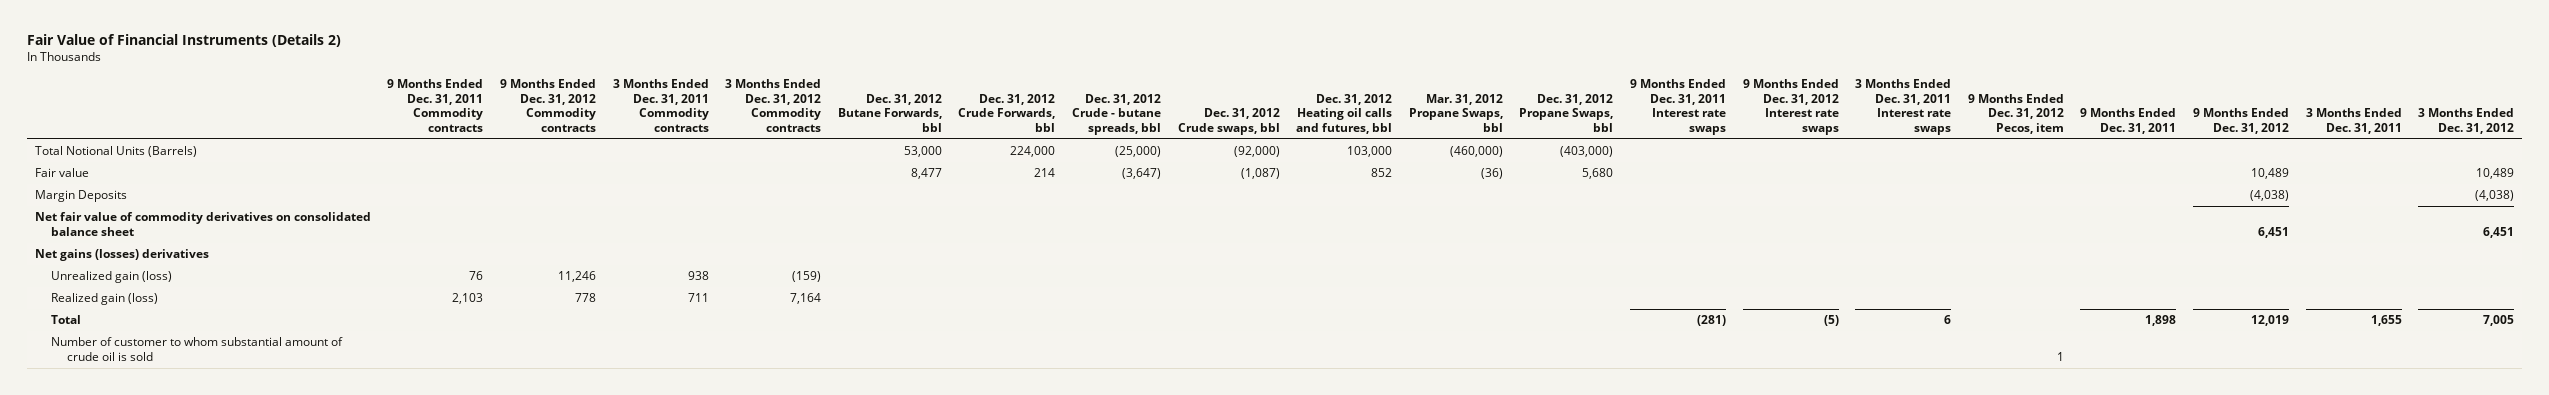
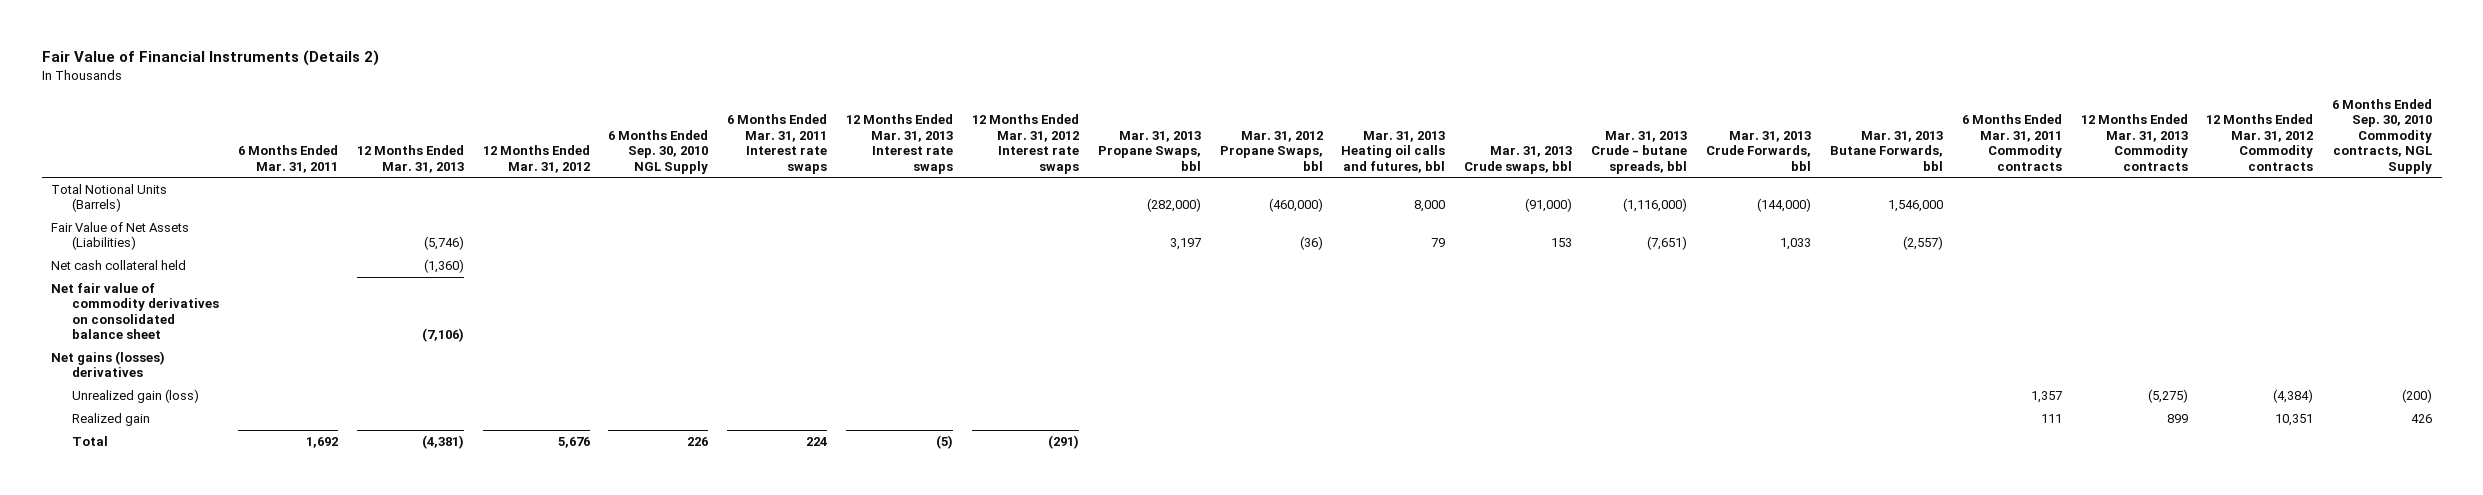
- | 9 Months Ended Dec. 31, 2011 Commodity contracts | 9 Months Ended Dec. 31, 2012 Commodity contracts | 3 Months Ended Dec. 31, 2011 Commodity contracts | 3 Months Ended Dec. 31, 2012 Commodity contracts | Dec. 31, 2012 Butane Forwards, bbl | Dec. 31, 2012 Crude Forwards, bbl | Dec. 31, 2012 Crude - butane spreads, bbl | Dec. 31, 2012 Crude swaps, bbl | Dec. 31, 2012 Heating oil calls and futures, bbl | Mar. 31, 2012 Propane Swaps, bbl | Dec. 31, 2012 Propane Swaps, bbl | 9 Months Ended Dec. 31, 2011 Interest rate swaps | 9 Months Ended Dec. 31, 2012 Interest rate swaps | 3 Months Ended Dec. 31, 2011 Interest rate swaps | 9 Months Ended Dec. 31, 2012 Pecos, item | 9 Months Ended Dec. 31, 2011 | 9 Months Ended Dec. 31, 2012 | 3 Months Ended Dec. 31, 2011 | 3 Months Ended Dec. 31, 2012
+ | 6 Months Ended Mar. 31, 2011 | 12 Months Ended Mar. 31, 2013 | 12 Months Ended Mar. 31, 2012 | 6 Months Ended Sep. 30, 2010 NGL Supply | 6 Months Ended Mar. 31, 2011 Interest rate swaps | 12 Months Ended Mar. 31, 2013 Interest rate swaps | 12 Months Ended Mar. 31, 2012 Interest rate swaps | Mar. 31, 2013 Propane Swaps, bbl | Mar. 31, 2012 Propane Swaps, bbl | Mar. 31, 2013 Heating oil calls and futures, bbl | Mar. 31, 2013 Crude swaps, bbl | Mar. 31, 2013 Crude - butane spreads, bbl | Mar. 31, 2013 Crude Forwards, bbl | Mar. 31, 2013 Butane Forwards, bbl | 6 Months Ended Mar. 31, 2011 Commodity contracts | 12 Months Ended Mar. 31, 2013 Commodity contracts | 12 Months Ended Mar. 31, 2012 Commodity contracts | 6 Months Ended Sep. 30, 2010 Commodity contracts, NGL Supply
- Fair value | | | | | 8,477 | 214 | (3,647) | (1,087) | 852 | (36) | 5,680 | | | | | | 10,489 | | 10,489
- Margin Deposits | | | | | | | | | | | | | | | | | (4,038) | | (4,038)
+ Fair Value of Net Assets (Liabilities) | | (5,746) | | | | | | 3,197 | (36) | 79 | 153 | (7,651) | 1,033 | (2,557) | | | |
+ Net cash collateral held | | (1,360) | | | | | | | | | | | | | | | |
- Realized gain (loss) | 2,103 | 778 | 711 | 7,164 | | | | | | | | | | | | | | |
+ Realized gain | | | | | | | | | | | | | | | 111 | 899 | 10,351 | 426
- Number of customer to whom substantial amount of crude oil is sold | | | | | | | | | | | | | | | 1 | | | |

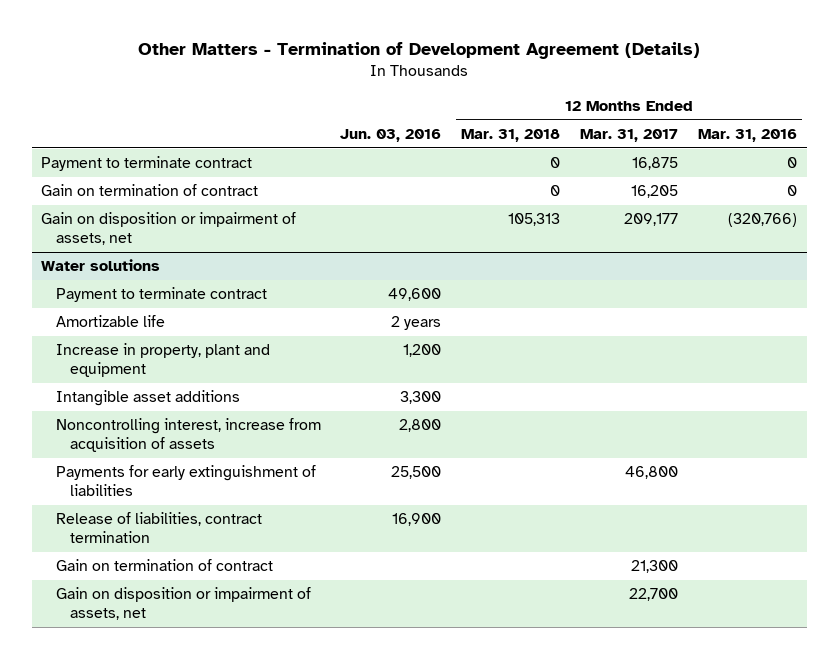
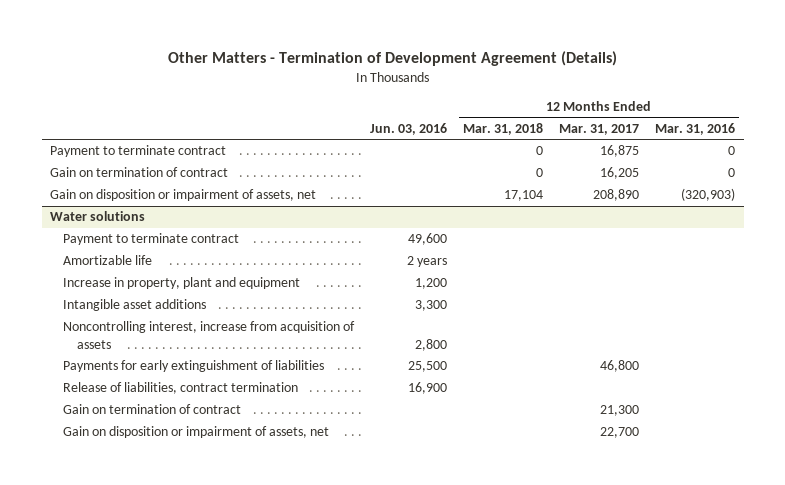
- Gain on disposition or impairment of assets, net | | 105,313 | 209,177 | (320,766)
+ Gain on disposition or impairment of assets, net | | 17,104 | 208,890 | (320,903)

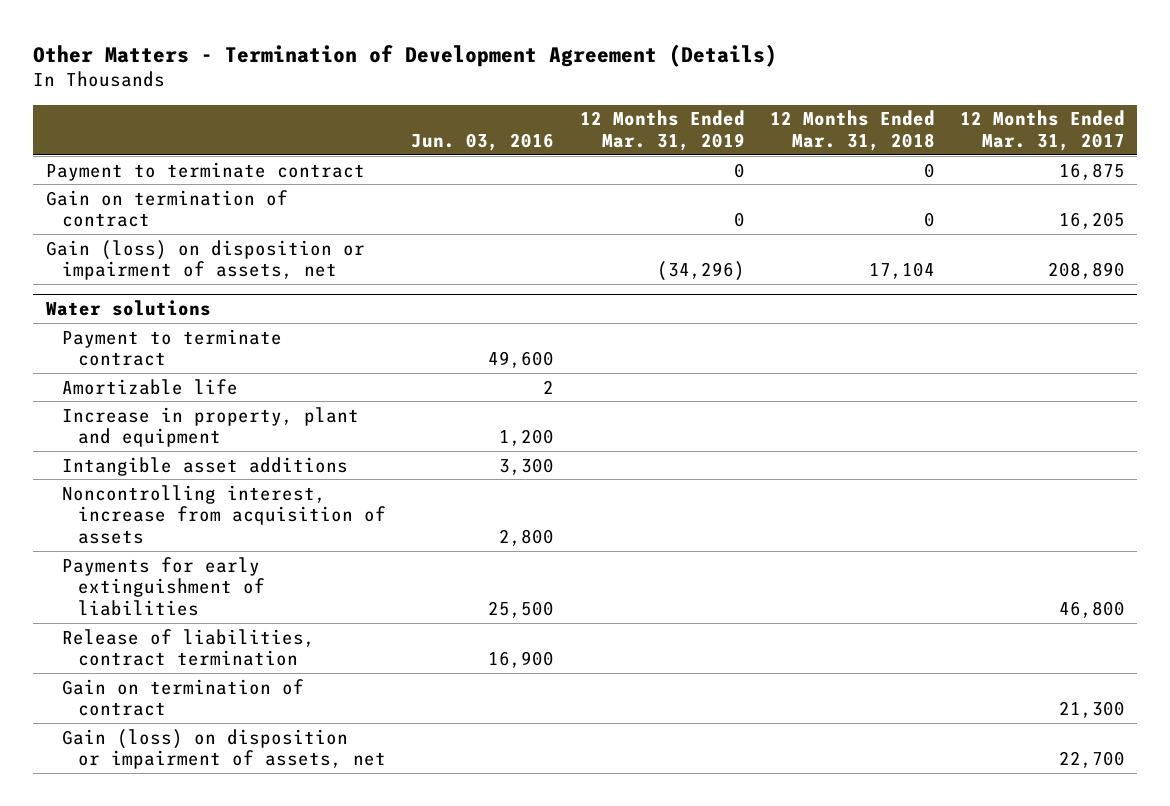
- | Jun. 03, 2016 | 12 Months Ended Mar. 31, 2018 | 12 Months Ended Mar. 31, 2017 | 12 Months Ended Mar. 31, 2016
+ | Jun. 03, 2016 | 12 Months Ended Mar. 31, 2019 | 12 Months Ended Mar. 31, 2018 | 12 Months Ended Mar. 31, 2017
- Gain on disposition or impairment of assets, net | | 17,104 | 208,890 | (320,903)
+ Gain (loss) on disposition or impairment of assets, net | | (34,296) | 17,104 | 208,890
@ Water solutions
- Amortizable life | 2 years | | |
+ Amortizable life | 2 | | |
- Gain on disposition or impairment of assets, net | | | 22,700 |
+ Gain (loss) on disposition or impairment of assets, net | | | | 22,700

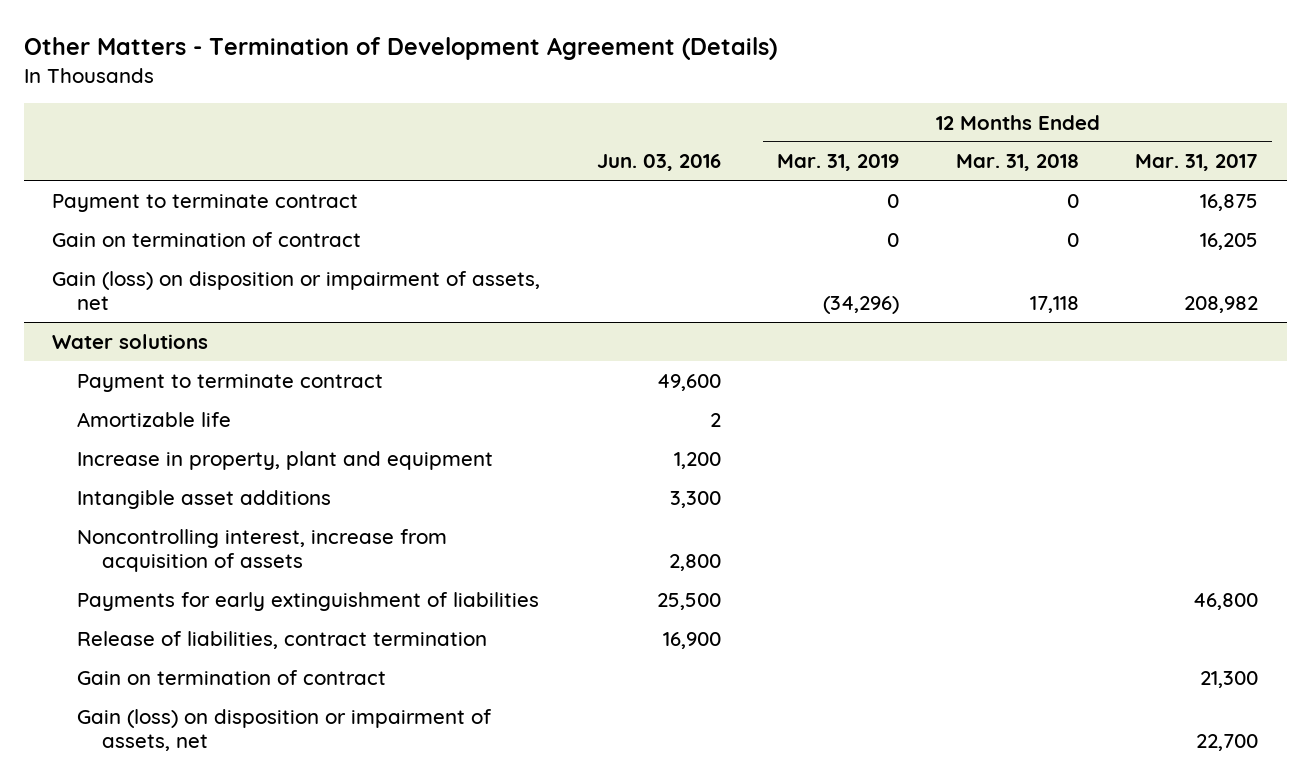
- Gain (loss) on disposition or impairment of assets, net | | (34,296) | 17,104 | 208,890
+ Gain (loss) on disposition or impairment of assets, net | | (34,296) | 17,118 | 208,982

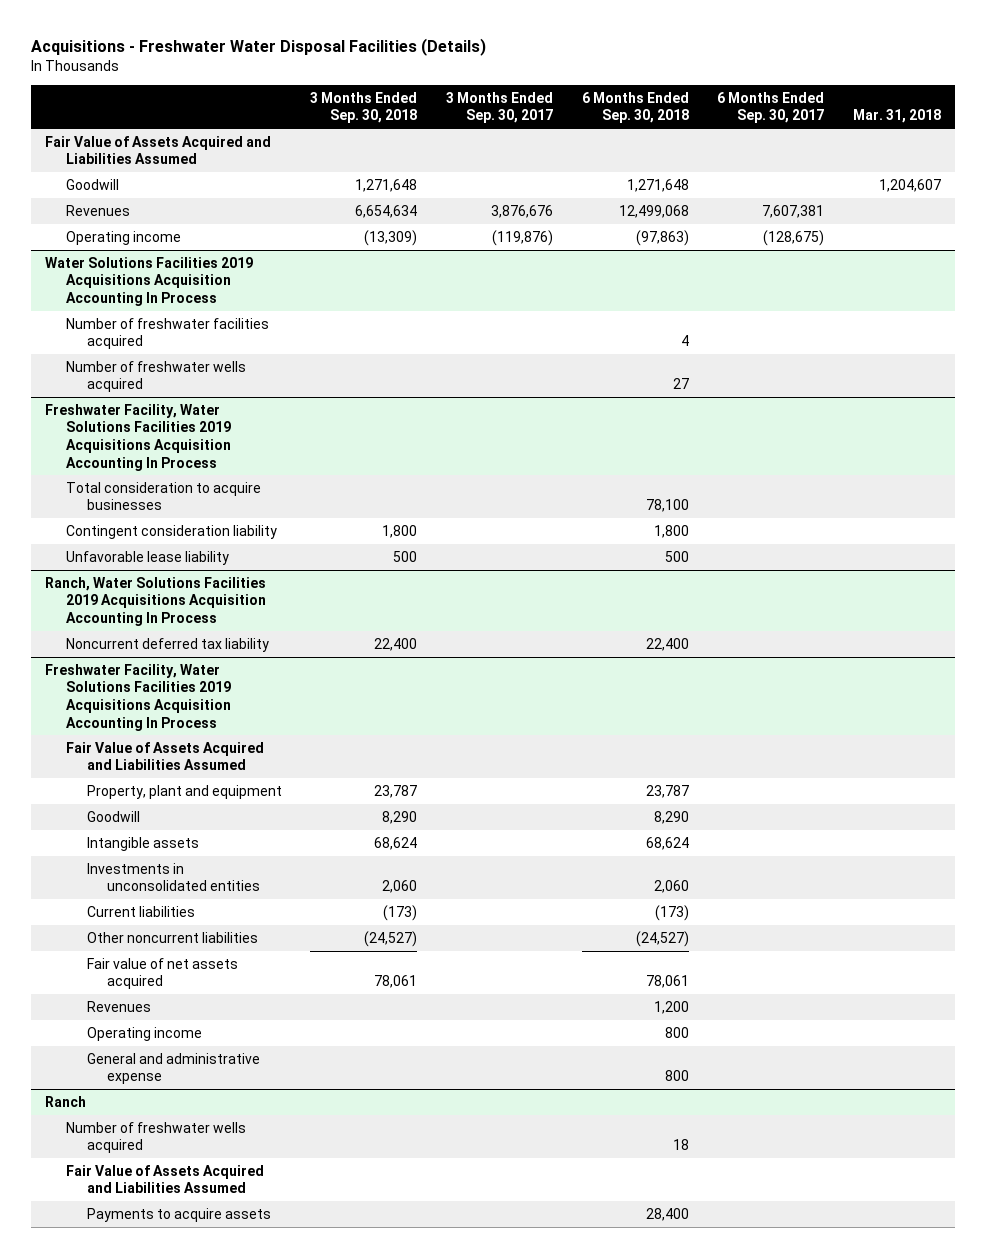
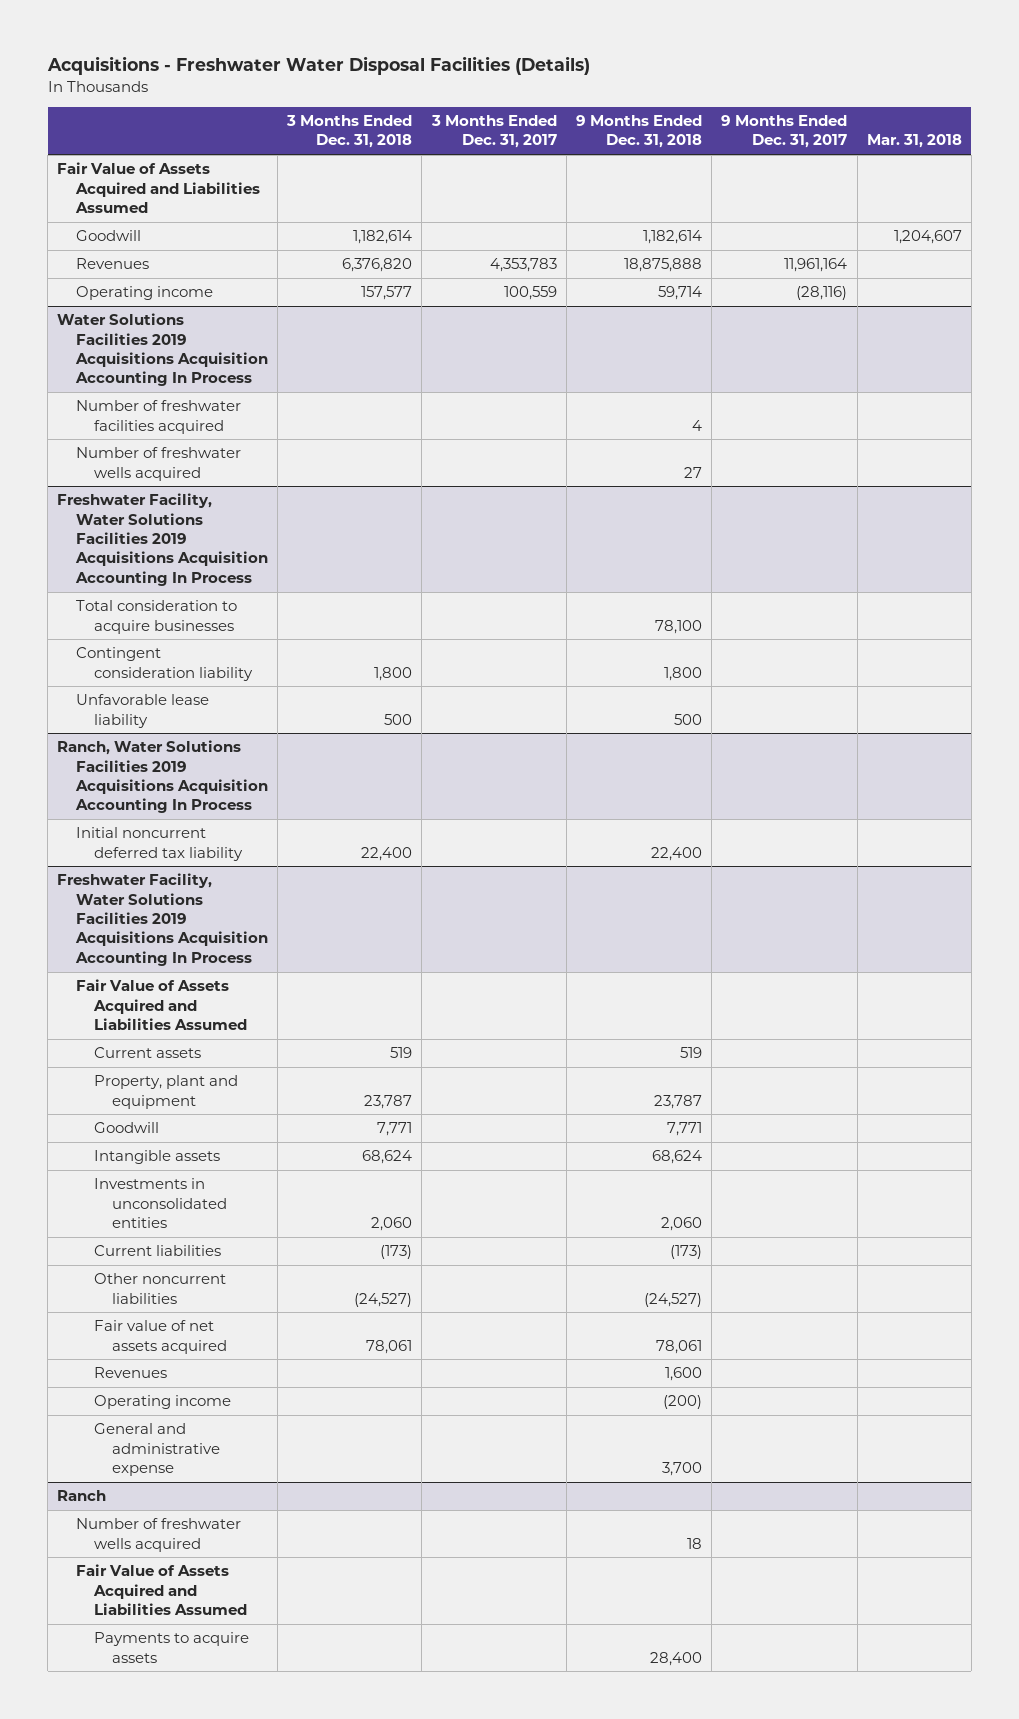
- | 3 Months Ended Sep. 30, 2018 | 3 Months Ended Sep. 30, 2017 | 6 Months Ended Sep. 30, 2018 | 6 Months Ended Sep. 30, 2017 | Mar. 31, 2018
+ | 3 Months Ended Dec. 31, 2018 | 3 Months Ended Dec. 31, 2017 | 9 Months Ended Dec. 31, 2018 | 9 Months Ended Dec. 31, 2017 | Mar. 31, 2018
@ Ranch, Water Solutions Facilities 2019 Acquisitions Acquisition Accounting In Process
- Noncurrent deferred tax liability | 22,400 | | 22,400 | |
+ Initial noncurrent deferred tax liability | 22,400 | | 22,400 | |
@ Freshwater Facility, Water Solutions Facilities 2019 Acquisitions Acquisition Accounting In Process
+ Current assets | 519 | | 519 | |

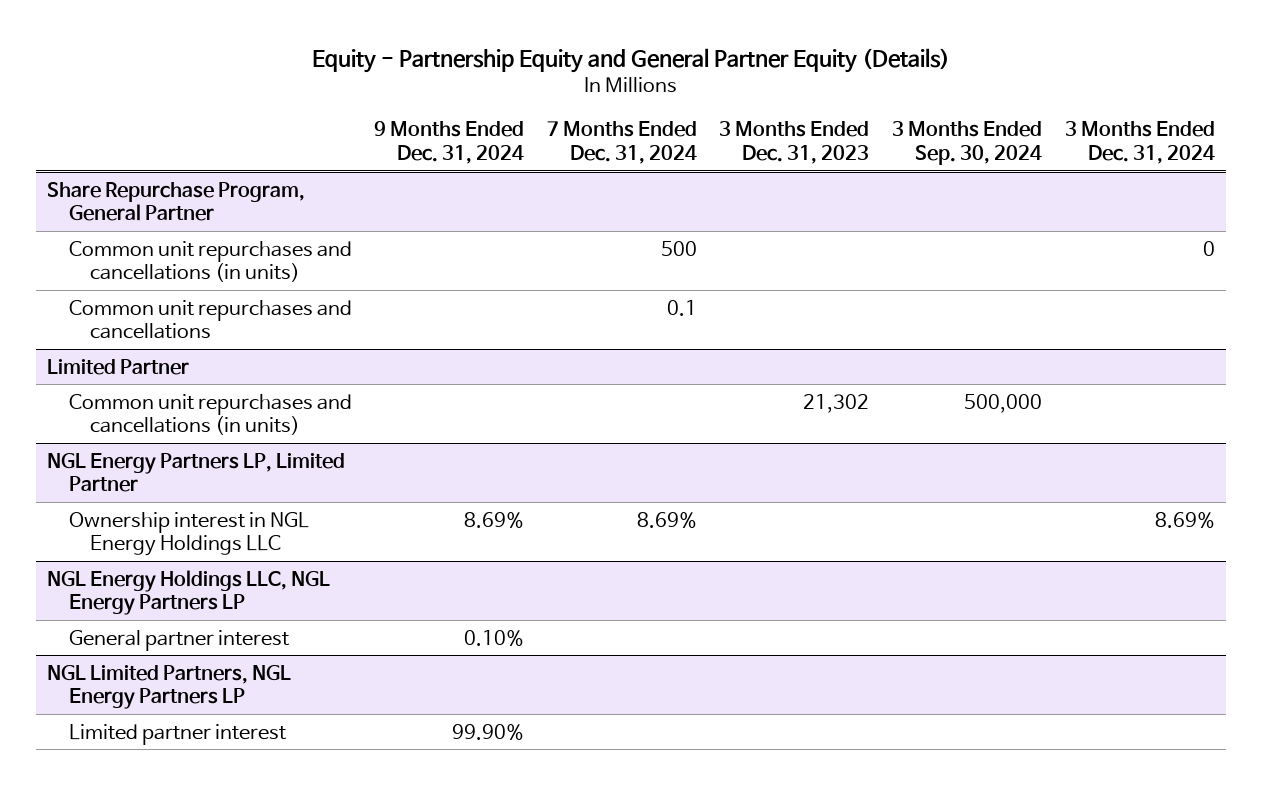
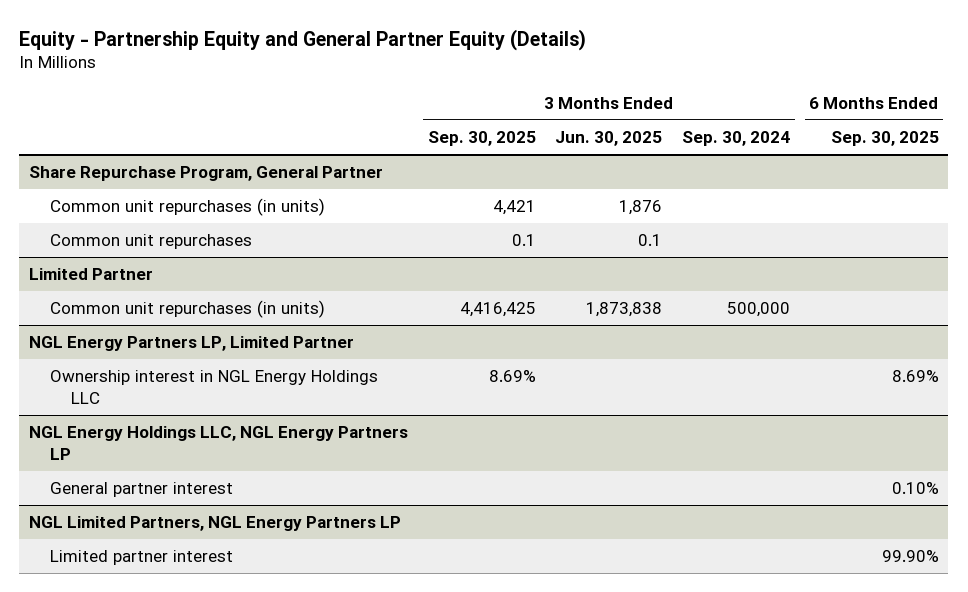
- | 9 Months Ended Dec. 31, 2024 | 7 Months Ended Dec. 31, 2024 | 3 Months Ended Dec. 31, 2023 | 3 Months Ended Sep. 30, 2024 | 3 Months Ended Dec. 31, 2024
+ | 3 Months Ended Sep. 30, 2025 | 3 Months Ended Jun. 30, 2025 | 3 Months Ended Sep. 30, 2024 | 6 Months Ended Sep. 30, 2025
@ Share Repurchase Program, General Partner
- Common unit repurchases and cancellations (in units) | | 500 | | | 0
- Common unit repurchases and cancellations | | 0.1 | | |
+ Common unit repurchases (in units) | 4,421 | 1,876 | |
+ Common unit repurchases | 0.1 | 0.1 | |
@ Limited Partner
- Common unit repurchases and cancellations (in units) | | | 21,302 | 500,000 |
+ Common unit repurchases (in units) | 4,416,425 | 1,873,838 | 500,000 |

